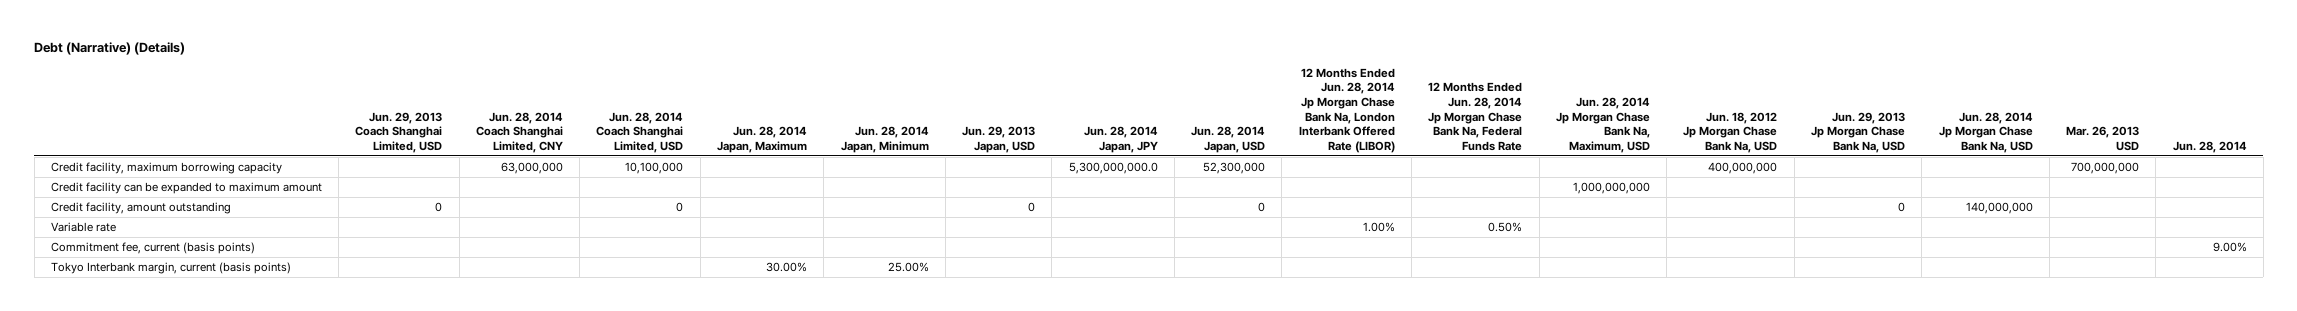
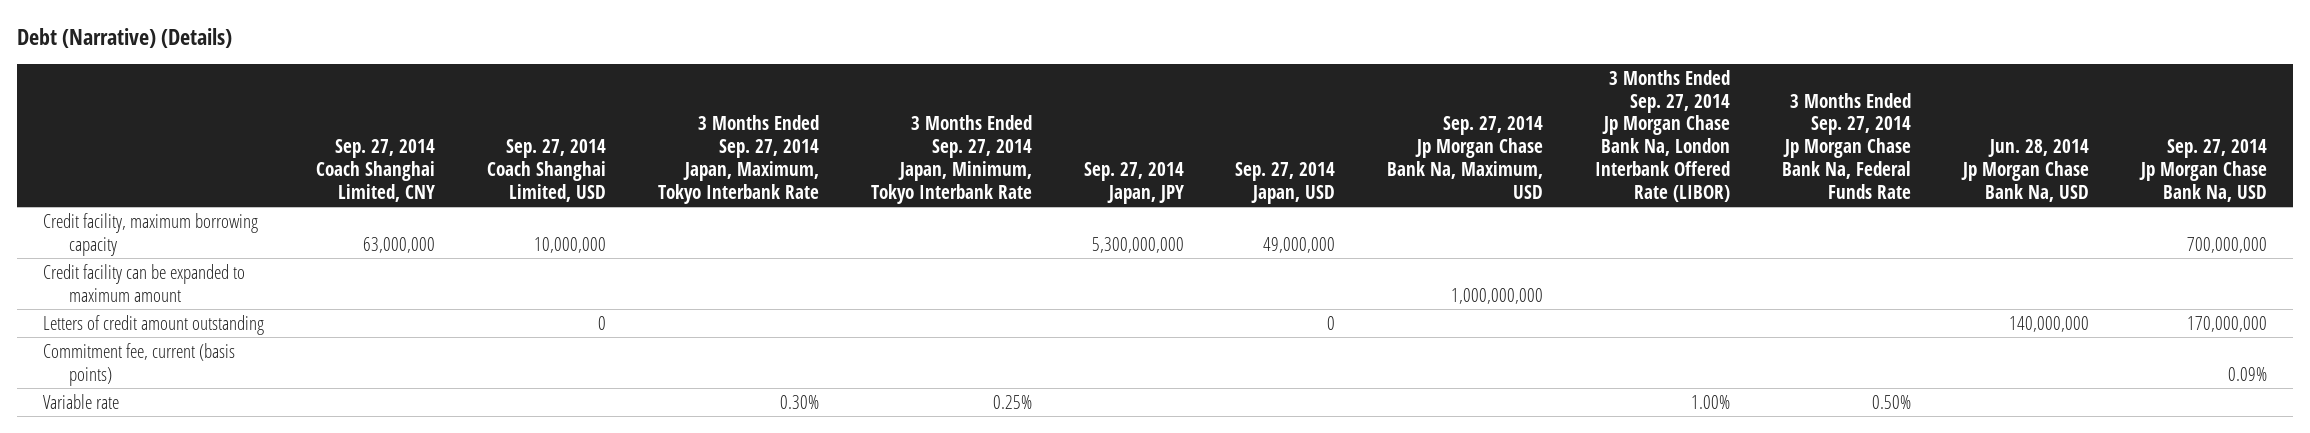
- | Jun. 29, 2013 Coach Shanghai Limited, USD | Jun. 28, 2014 Coach Shanghai Limited, CNY | Jun. 28, 2014 Coach Shanghai Limited, USD | Jun. 28, 2014 Japan, Maximum | Jun. 28, 2014 Japan, Minimum | Jun. 29, 2013 Japan, USD | Jun. 28, 2014 Japan, JPY | Jun. 28, 2014 Japan, USD | 12 Months Ended Jun. 28, 2014 Jp Morgan Chase Bank Na, London Interbank Offered Rate (LIBOR) | 12 Months Ended Jun. 28, 2014 Jp Morgan Chase Bank Na, Federal Funds Rate | Jun. 28, 2014 Jp Morgan Chase Bank Na, Maximum, USD | Jun. 18, 2012 Jp Morgan Chase Bank Na, USD | Jun. 29, 2013 Jp Morgan Chase Bank Na, USD | Jun. 28, 2014 Jp Morgan Chase Bank Na, USD | Mar. 26, 2013 USD | Jun. 28, 2014
+ | Sep. 27, 2014 Coach Shanghai Limited, CNY | Sep. 27, 2014 Coach Shanghai Limited, USD | 3 Months Ended Sep. 27, 2014 Japan, Maximum, Tokyo Interbank Rate | 3 Months Ended Sep. 27, 2014 Japan, Minimum, Tokyo Interbank Rate | Sep. 27, 2014 Japan, JPY | Sep. 27, 2014 Japan, USD | Sep. 27, 2014 Jp Morgan Chase Bank Na, Maximum, USD | 3 Months Ended Sep. 27, 2014 Jp Morgan Chase Bank Na, London Interbank Offered Rate (LIBOR) | 3 Months Ended Sep. 27, 2014 Jp Morgan Chase Bank Na, Federal Funds Rate | Jun. 28, 2014 Jp Morgan Chase Bank Na, USD | Sep. 27, 2014 Jp Morgan Chase Bank Na, USD
- Credit facility, amount outstanding | 0 | | 0 | | | 0 | | 0 | | | | | 0 | 140,000,000 | |
+ Letters of credit amount outstanding | | 0 | | | | 0 | | | | 140,000,000 | 170,000,000
- Tokyo Interbank margin, current (basis points) | | | | 30.00% | 25.00% | | | | | | | | | | |
moved down: Variable rate | | | 0.30% | 0.25% | | | | 1.00% | 0.50% | |

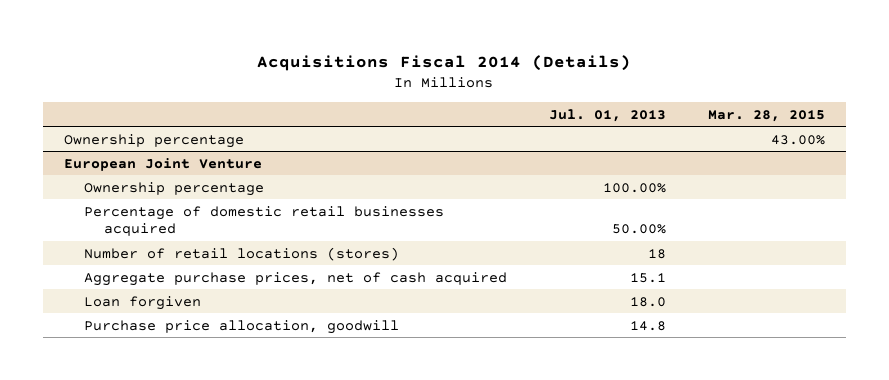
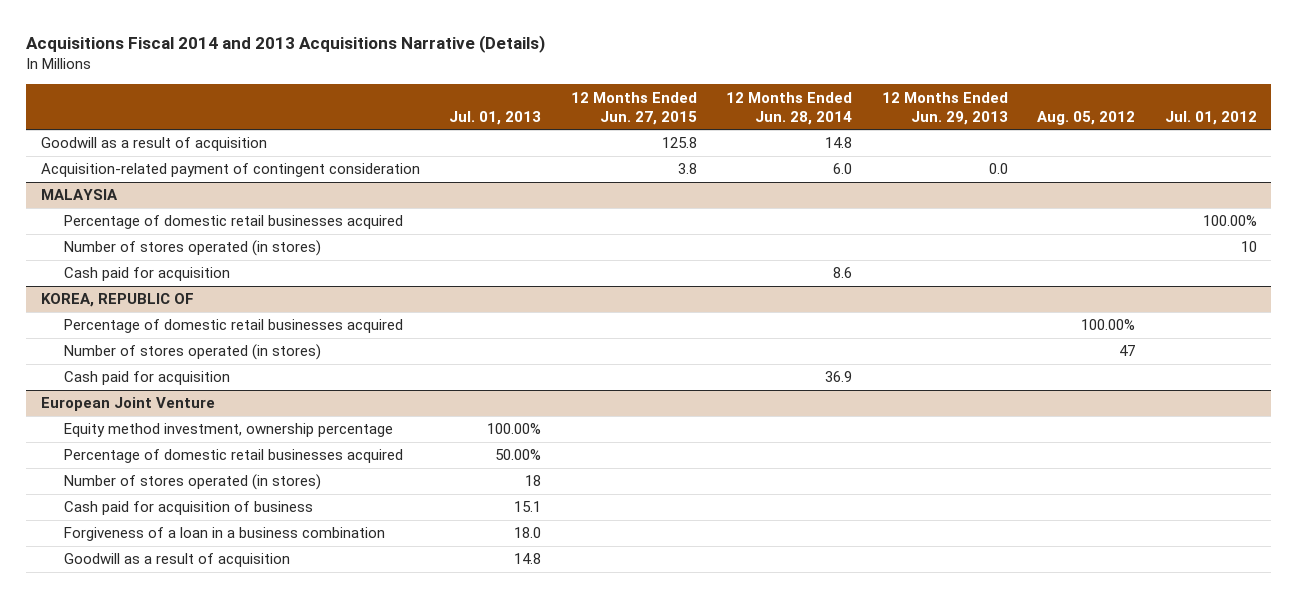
- Acquisitions Fiscal 2014 (Details)
+ Acquisitions Fiscal 2014 and 2013 Acquisitions Narrative (Details)
- | Jul. 01, 2013 | Mar. 28, 2015
+ | Jul. 01, 2013 | 12 Months Ended Jun. 27, 2015 | 12 Months Ended Jun. 28, 2014 | 12 Months Ended Jun. 29, 2013 | Aug. 05, 2012 | Jul. 01, 2012
- Ownership percentage | | 43.00%
+ Goodwill as a result of acquisition | | 125.8 | 14.8 | | |
+ Acquisition-related payment of contingent consideration | | 3.8 | 6.0 | 0.0 | |
+ MALAYSIA
+ Percentage of domestic retail businesses acquired | | | | | | 100.00%
+ Number of stores operated (in stores) | | | | | | 10
+ Cash paid for acquisition | | | 8.6 | | |
+ KOREA, REPUBLIC OF
+ Percentage of domestic retail businesses acquired | | | | | 100.00% |
+ Number of stores operated (in stores) | | | | | 47 |
+ Cash paid for acquisition | | | 36.9 | | |
@ European Joint Venture
- Ownership percentage | 100.00% |
+ Equity method investment, ownership percentage | 100.00% | | | | |
- Number of retail locations (stores) | 18 |
- Aggregate purchase prices, net of cash acquired | 15.1 |
- Loan forgiven | 18.0 |
- Purchase price allocation, goodwill | 14.8 |
+ Number of stores operated (in stores) | 18 | | | | |
+ Cash paid for acquisition of business | 15.1 | | | | |
+ Forgiveness of a loan in a business combination | 18.0 | | | | |
+ Goodwill as a result of acquisition | 14.8 | | | | |

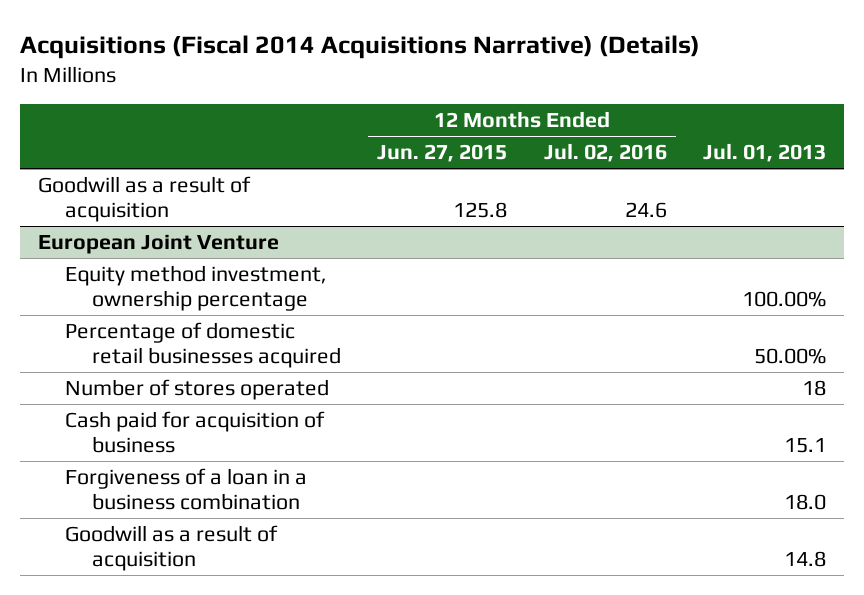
- Acquisitions Fiscal 2014 and 2013 Acquisitions Narrative (Details)
+ Acquisitions (Fiscal 2014 Acquisitions Narrative) (Details)
- | Jul. 01, 2013 | 12 Months Ended Jun. 27, 2015 | 12 Months Ended Jun. 28, 2014 | 12 Months Ended Jun. 29, 2013 | Aug. 05, 2012 | Jul. 01, 2012
+ | 12 Months Ended Jun. 27, 2015 | 12 Months Ended Jul. 02, 2016 | Jul. 01, 2013
- Acquisition-related payment of contingent consideration | | 3.8 | 6.0 | 0.0 | |
- MALAYSIA
- Percentage of domestic retail businesses acquired | | | | | | 100.00%
- Number of stores operated (in stores) | | | | | | 10
- Cash paid for acquisition | | | 8.6 | | |
- KOREA, REPUBLIC OF
- Percentage of domestic retail businesses acquired | | | | | 100.00% |
- Number of stores operated (in stores) | | | | | 47 |
- Cash paid for acquisition | | | 36.9 | | |
@ European Joint Venture
- Number of stores operated (in stores) | 18 | | | | |
+ Number of stores operated | | | 18

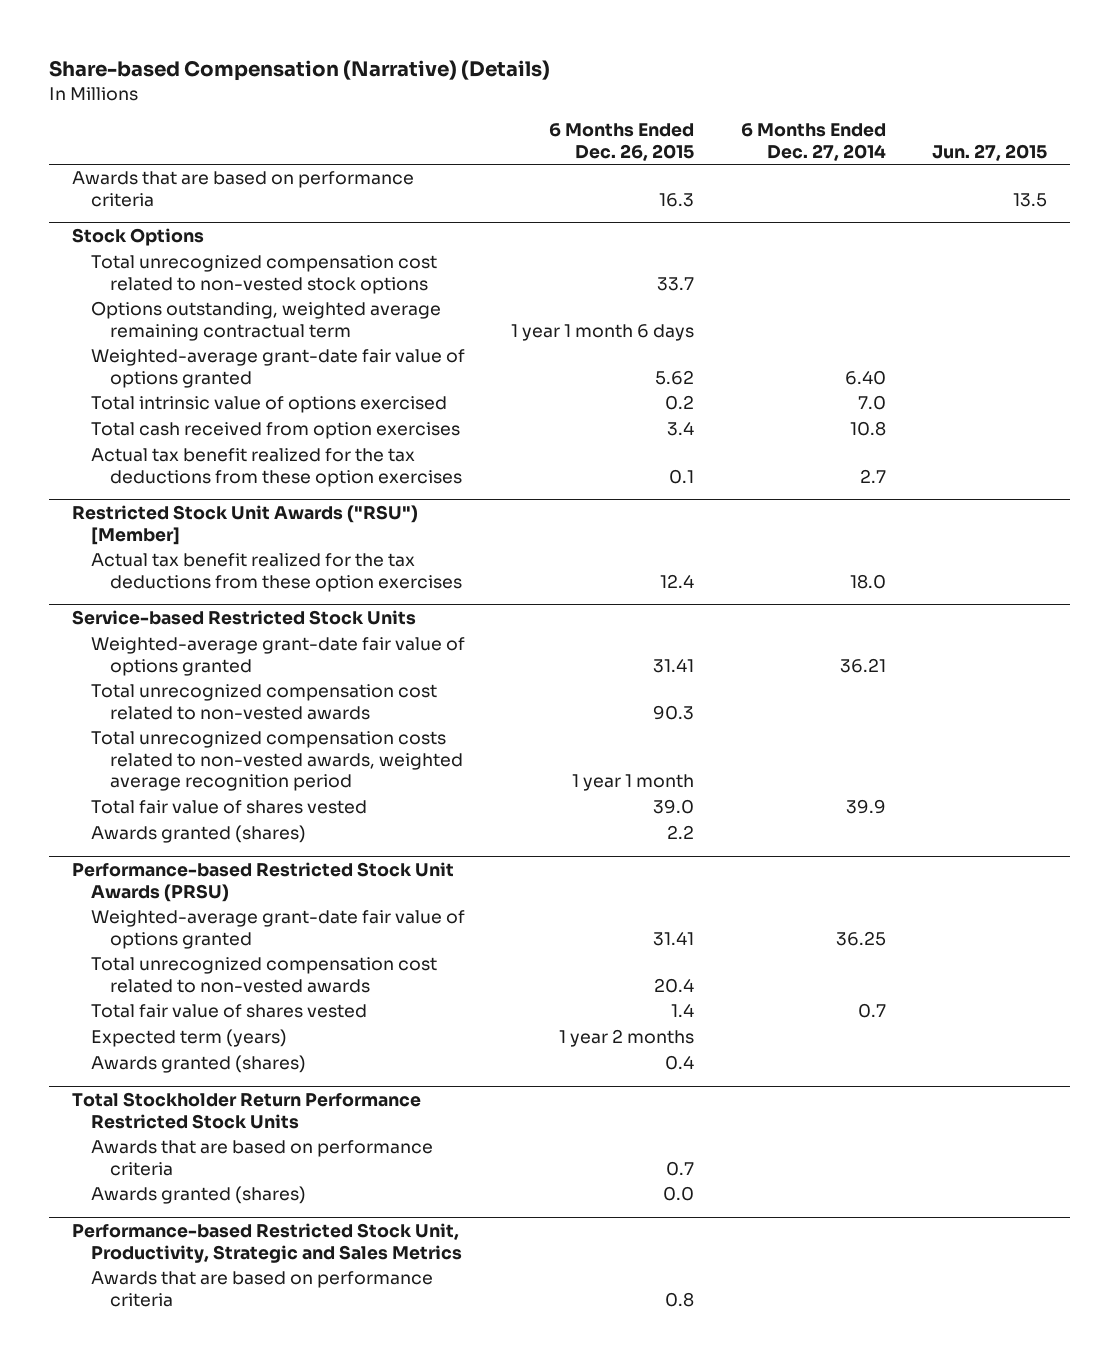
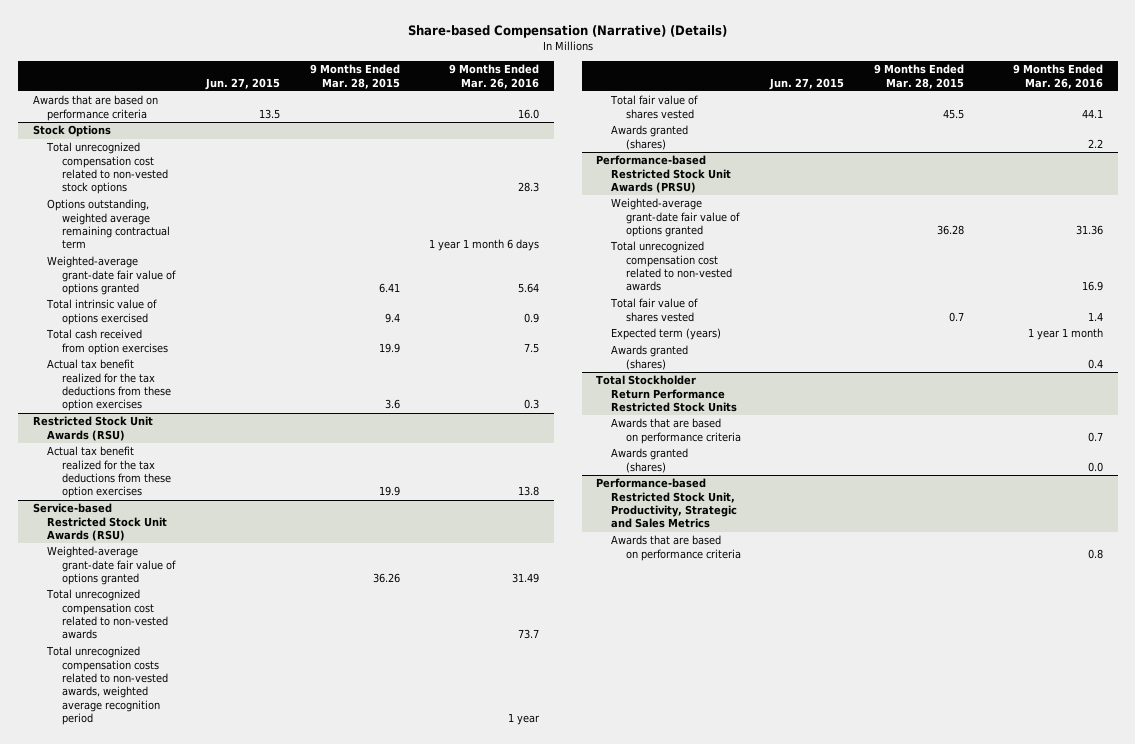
- | 6 Months Ended Dec. 26, 2015 | 6 Months Ended Dec. 27, 2014 | Jun. 27, 2015
+ | Jun. 27, 2015 | 9 Months Ended Mar. 28, 2015 | 9 Months Ended Mar. 26, 2016
- Restricted Stock Unit Awards ("RSU") [Member]
+ Restricted Stock Unit Awards (RSU)
- Service-based Restricted Stock Units
+ Service-based Restricted Stock Unit Awards (RSU)

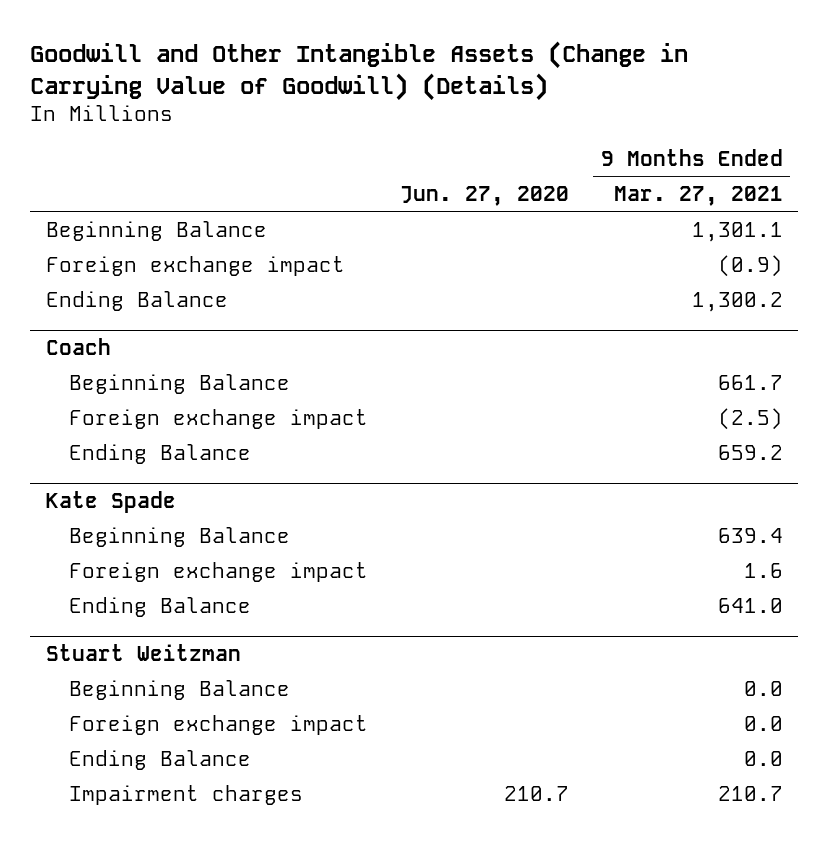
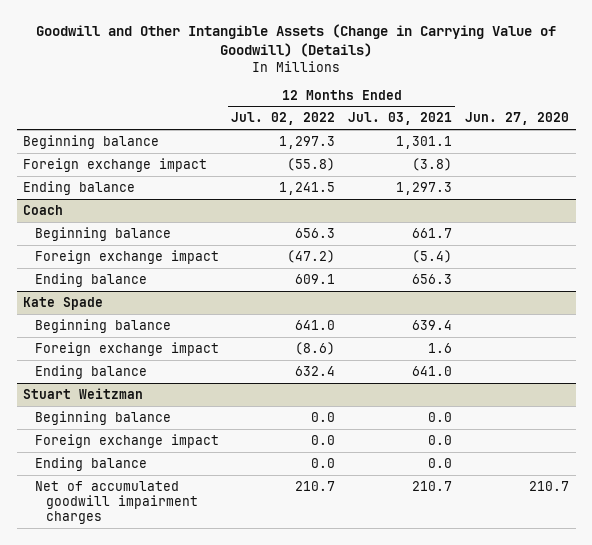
- | Jun. 27, 2020 | 9 Months Ended Mar. 27, 2021
+ | 12 Months Ended Jul. 02, 2022 | 12 Months Ended Jul. 03, 2021 | Jun. 27, 2020
- Beginning Balance | | 1,301.1
+ Beginning balance | 1,297.3 | 1,301.1 |
- Ending Balance | | 1,300.2
+ Ending balance | 1,241.5 | 1,297.3 |
@ Coach
- Beginning Balance | | 661.7
+ Beginning balance | 656.3 | 661.7 |
- Ending Balance | | 659.2
+ Ending balance | 609.1 | 656.3 |
@ Kate Spade
- Beginning Balance | | 639.4
+ Beginning balance | 641.0 | 639.4 |
- Ending Balance | | 641.0
+ Ending balance | 632.4 | 641.0 |
@ Stuart Weitzman
- Beginning Balance | | 0.0
+ Beginning balance | 0.0 | 0.0 |
- Ending Balance | | 0.0
- Impairment charges | 210.7 | 210.7
+ Ending balance | 0.0 | 0.0 |
+ Net of accumulated goodwill impairment charges | 210.7 | 210.7 | 210.7

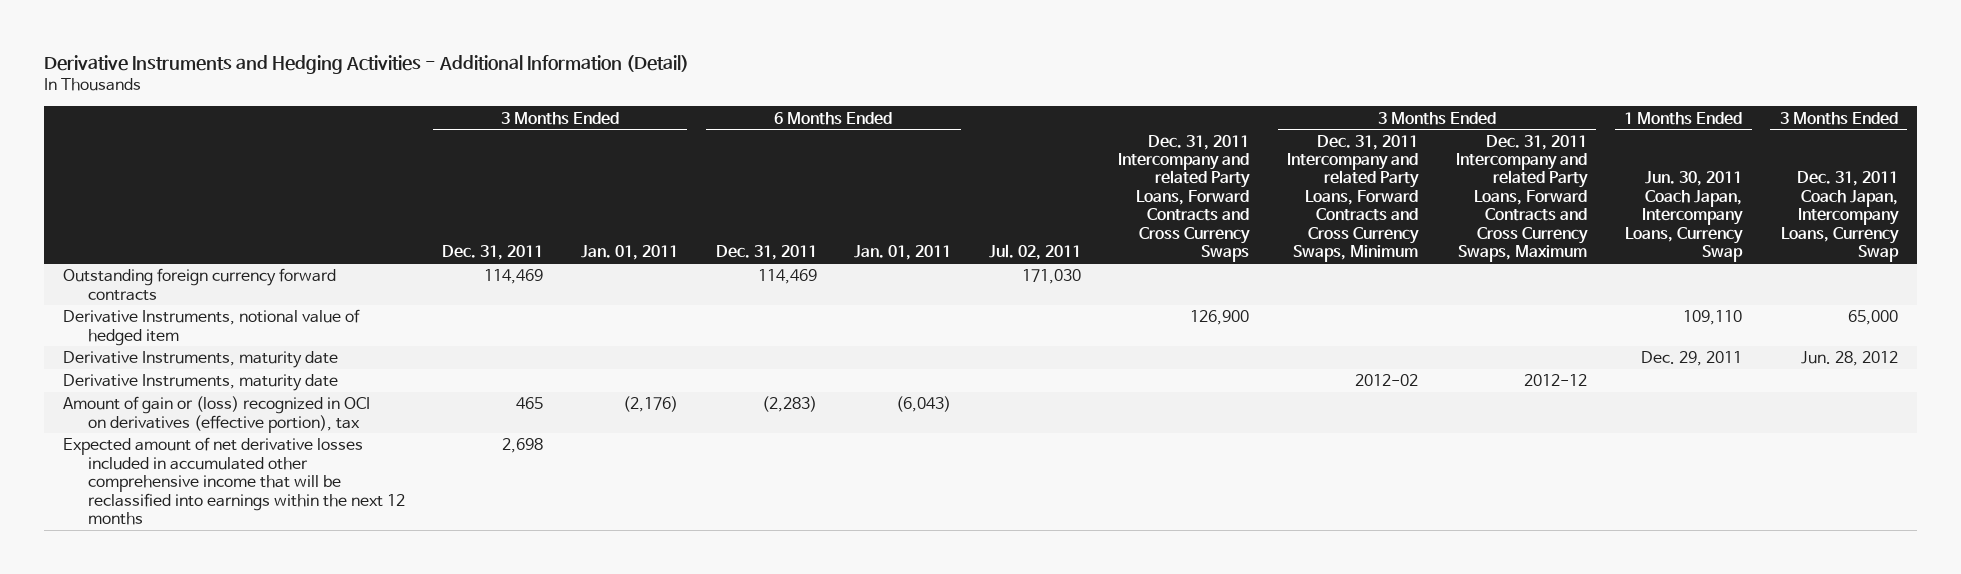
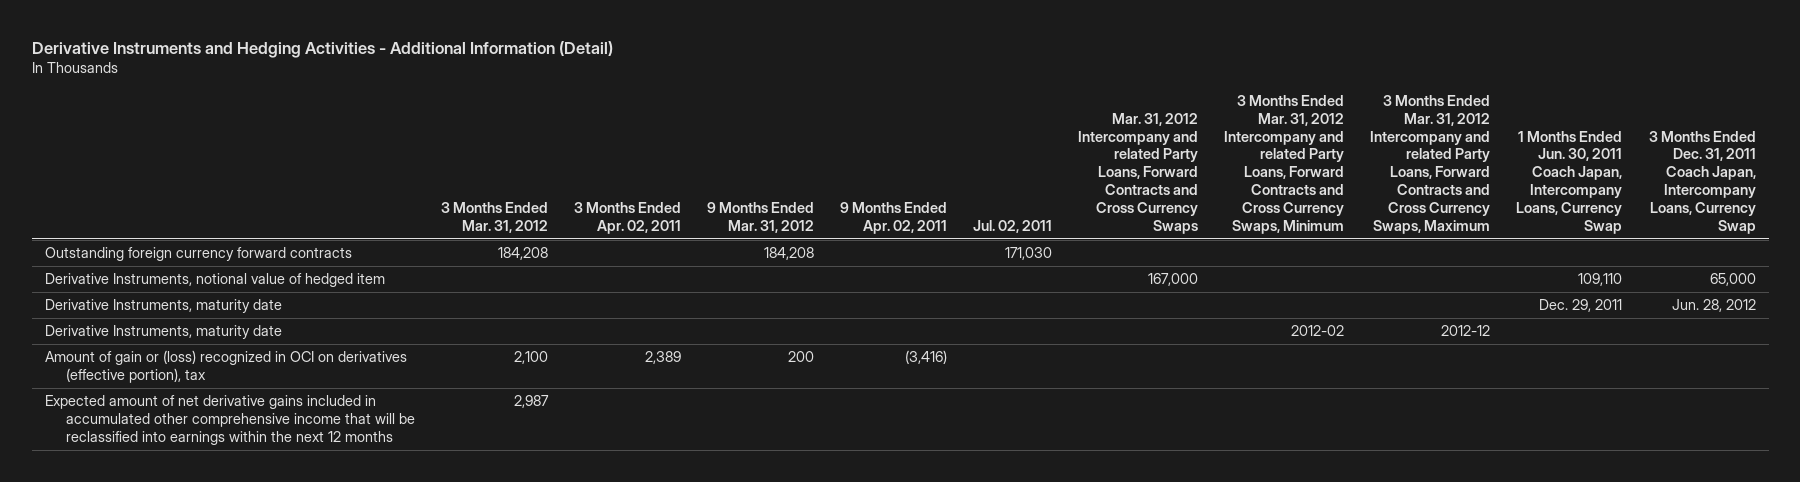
- | 3 Months Ended Dec. 31, 2011 | 3 Months Ended Jan. 01, 2011 | 6 Months Ended Dec. 31, 2011 | 6 Months Ended Jan. 01, 2011 | Jul. 02, 2011 | Dec. 31, 2011 Intercompany and related Party Loans, Forward Contracts and Cross Currency Swaps | 3 Months Ended Dec. 31, 2011 Intercompany and related Party Loans, Forward Contracts and Cross Currency Swaps, Minimum | 3 Months Ended Dec. 31, 2011 Intercompany and related Party Loans, Forward Contracts and Cross Currency Swaps, Maximum | 1 Months Ended Jun. 30, 2011 Coach Japan, Intercompany Loans, Currency Swap | 3 Months Ended Dec. 31, 2011 Coach Japan, Intercompany Loans, Currency Swap
+ | 3 Months Ended Mar. 31, 2012 | 3 Months Ended Apr. 02, 2011 | 9 Months Ended Mar. 31, 2012 | 9 Months Ended Apr. 02, 2011 | Jul. 02, 2011 | Mar. 31, 2012 Intercompany and related Party Loans, Forward Contracts and Cross Currency Swaps | 3 Months Ended Mar. 31, 2012 Intercompany and related Party Loans, Forward Contracts and Cross Currency Swaps, Minimum | 3 Months Ended Mar. 31, 2012 Intercompany and related Party Loans, Forward Contracts and Cross Currency Swaps, Maximum | 1 Months Ended Jun. 30, 2011 Coach Japan, Intercompany Loans, Currency Swap | 3 Months Ended Dec. 31, 2011 Coach Japan, Intercompany Loans, Currency Swap
- Expected amount of net derivative losses included in accumulated other comprehensive income that will be reclassified into earnings within the next 12 months | 2,698 | | | | | | | | |
+ Expected amount of net derivative gains included in accumulated other comprehensive income that will be reclassified into earnings within the next 12 months | 2,987 | | | | | | | | |

